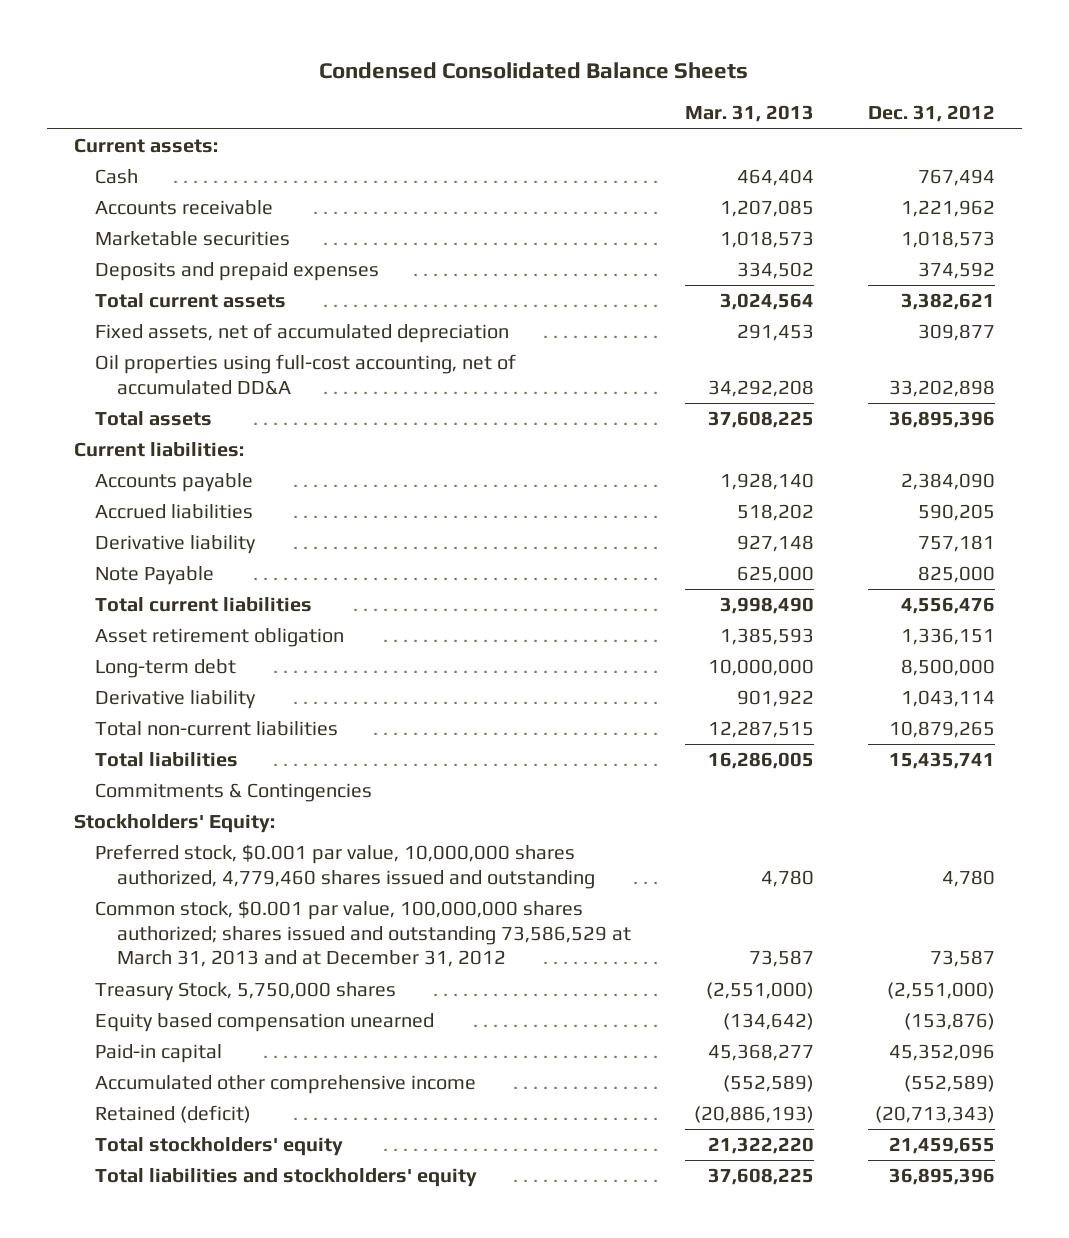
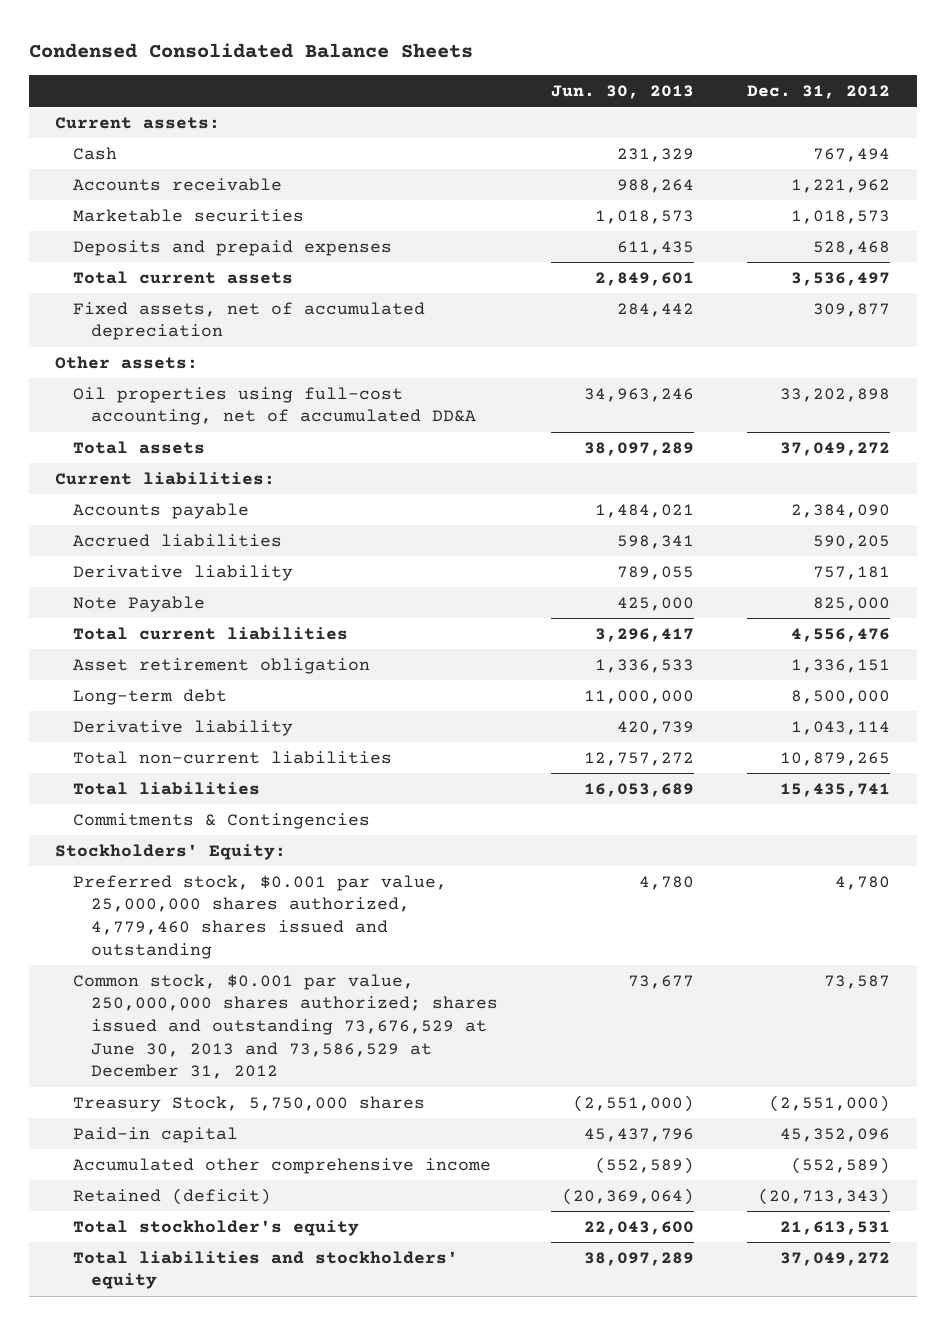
- | Mar. 31, 2013 | Dec. 31, 2012
+ | Jun. 30, 2013 | Dec. 31, 2012
- Deposits and prepaid expenses | 334,502 | 374,592
- Total current assets | 3,024,564 | 3,382,621
+ Deposits and prepaid expenses | 611,435 | 528,468
+ Total current assets | 2,849,601 | 3,536,497
+ Other assets:
- Total assets | 37,608,225 | 36,895,396
+ Total assets | 38,097,289 | 37,049,272
- Preferred stock, $0.001 par value, 10,000,000 shares authorized, 4,779,460 shares issued and outstanding | 4,780 | 4,780
- Common stock, $0.001 par value, 100,000,000 shares authorized; shares issued and outstanding 73,586,529 at March 31, 2013 and at December 31, 2012 | 73,587 | 73,587
+ Preferred stock, $0.001 par value, 25,000,000 shares authorized, 4,779,460 shares issued and outstanding | 4,780 | 4,780
+ Common stock, $0.001 par value, 250,000,000 shares authorized; shares issued and outstanding 73,676,529 at June 30, 2013 and 73,586,529 at December 31, 2012 | 73,677 | 73,587
- Equity based compensation unearned | (134,642) | (153,876)
- Total stockholders' equity | 21,322,220 | 21,459,655
- Total liabilities and stockholders' equity | 37,608,225 | 36,895,396
+ Total stockholder's equity | 22,043,600 | 21,613,531
+ Total liabilities and stockholders' equity | 38,097,289 | 37,049,272

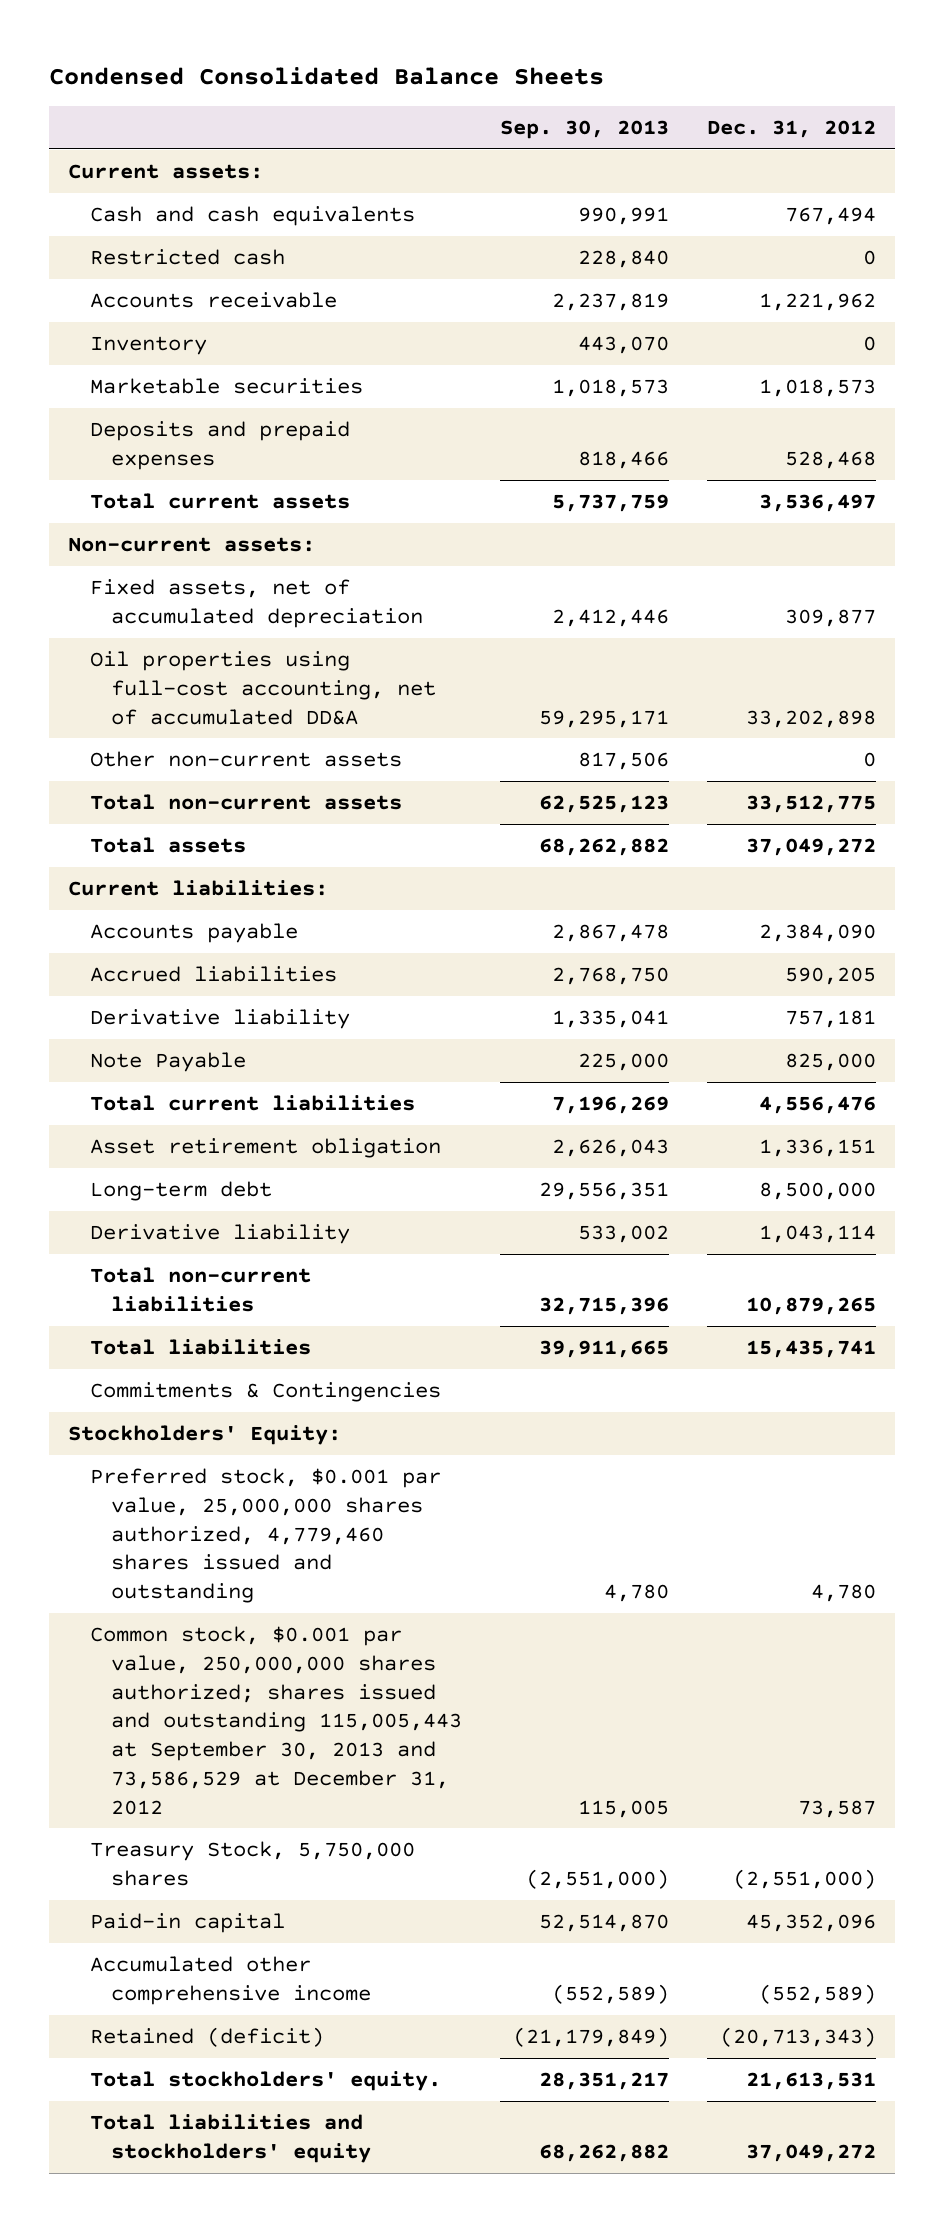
- | Jun. 30, 2013 | Dec. 31, 2012
+ | Sep. 30, 2013 | Dec. 31, 2012
- Cash | 231,329 | 767,494
+ Cash and cash equivalents | 990,991 | 767,494
+ Restricted cash | 228,840 | 0
+ Inventory | 443,070 | 0
+ Non-current assets:
- Other assets:
+ Other non-current assets | 817,506 | 0
+ Total non-current assets | 62,525,123 | 33,512,775
- Common stock, $0.001 par value, 250,000,000 shares authorized; shares issued and outstanding 73,676,529 at June 30, 2013 and 73,586,529 at December 31, 2012 | 73,677 | 73,587
+ Common stock, $0.001 par value, 250,000,000 shares authorized; shares issued and outstanding 115,005,443 at September 30, 2013 and 73,586,529 at December 31, 2012 | 115,005 | 73,587
- Total stockholder's equity | 22,043,600 | 21,613,531
+ Total stockholders' equity. | 28,351,217 | 21,613,531

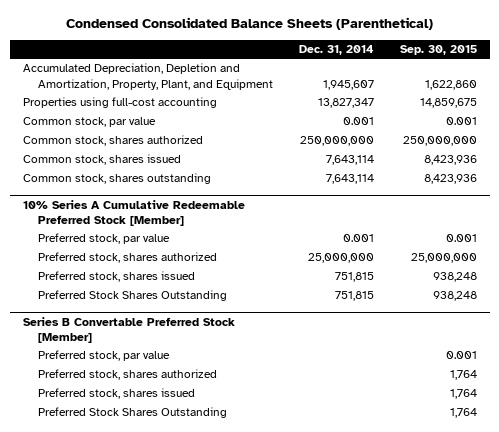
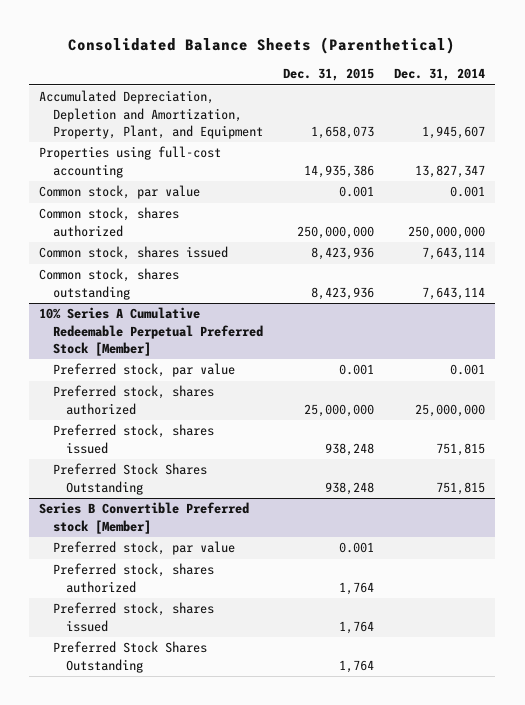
- Condensed Consolidated Balance Sheets (Parenthetical)
+ Consolidated Balance Sheets (Parenthetical)
- | Dec. 31, 2014 | Sep. 30, 2015
+ | Dec. 31, 2015 | Dec. 31, 2014
- 10% Series A Cumulative Redeemable Preferred Stock [Member]
+ 10% Series A Cumulative Redeemable Perpetual Preferred Stock [Member]
- Series B Convertable Preferred Stock [Member]
+ Series B Convertible Preferred stock [Member]

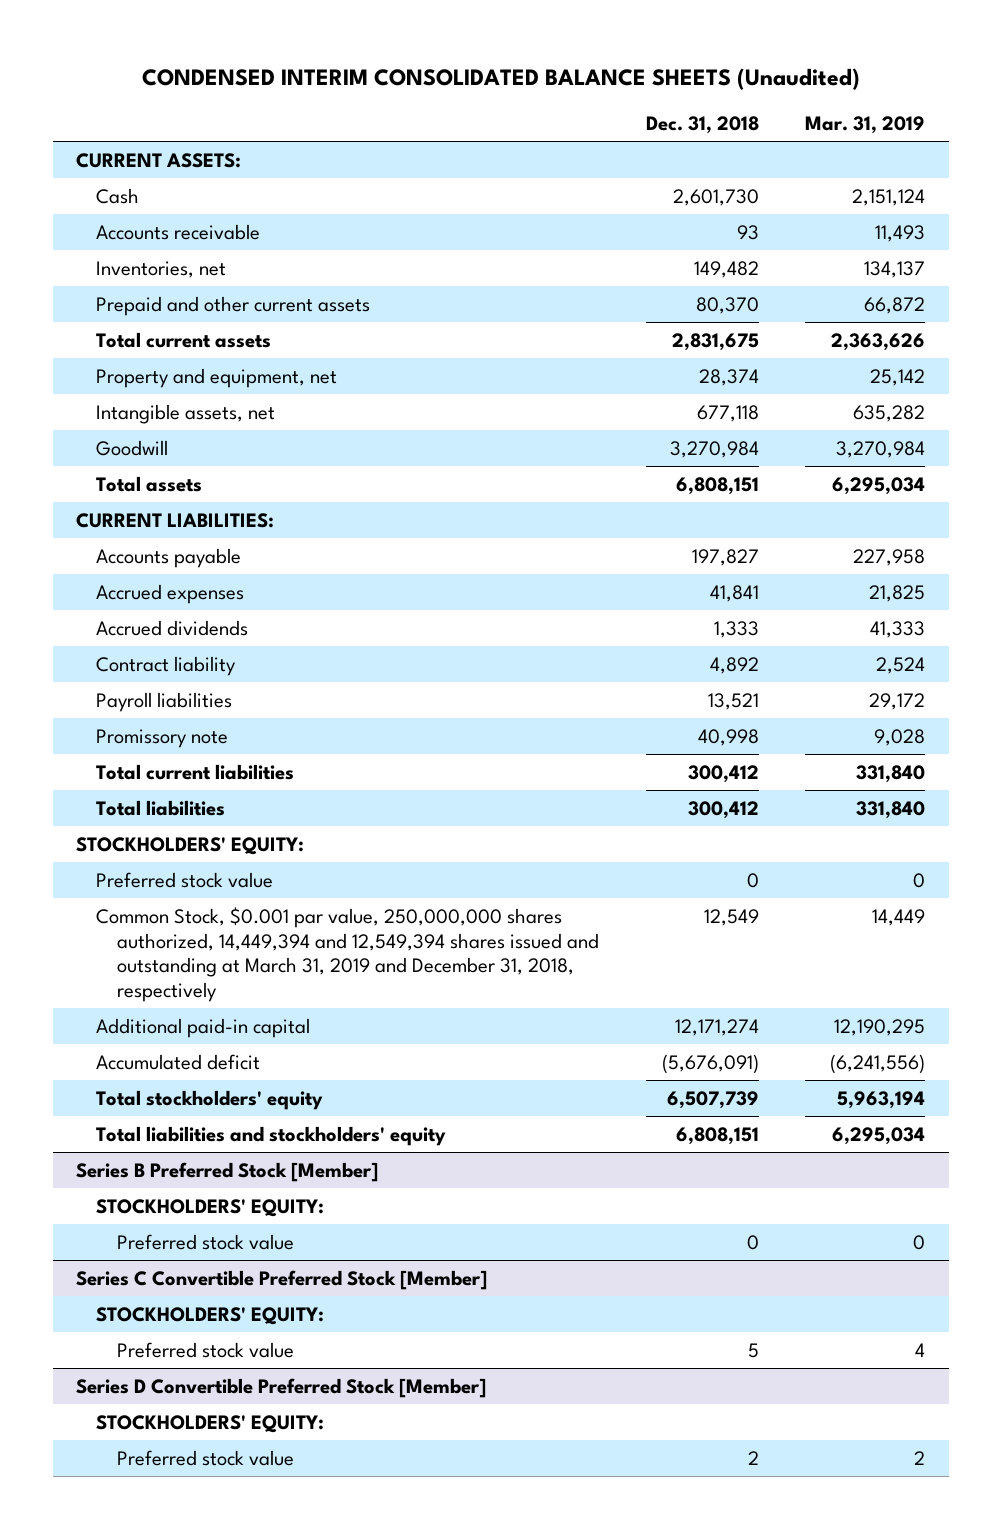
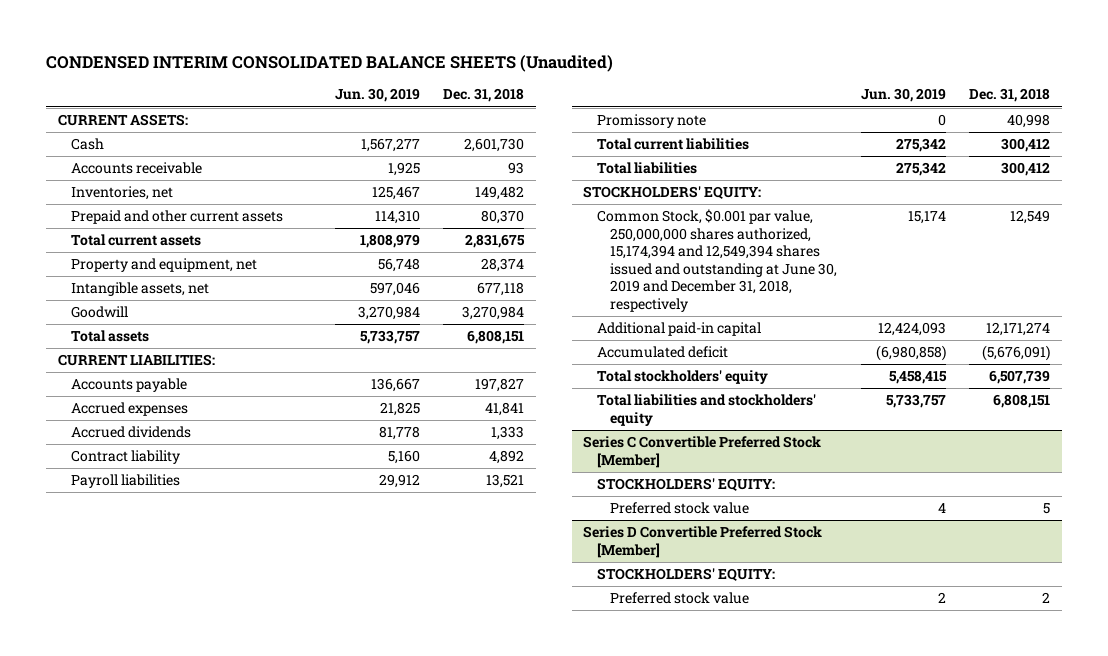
- | Dec. 31, 2018 | Mar. 31, 2019
+ | Jun. 30, 2019 | Dec. 31, 2018
- Preferred stock value | 0 | 0
- Common Stock, $0.001 par value, 250,000,000 shares authorized, 14,449,394 and 12,549,394 shares issued and outstanding at March 31, 2019 and December 31, 2018, respectively | 12,549 | 14,449
+ Common Stock, $0.001 par value, 250,000,000 shares authorized, 15,174,394 and 12,549,394 shares issued and outstanding at June 30, 2019 and December 31, 2018, respectively | 15,174 | 12,549
- Series B Preferred Stock [Member]
- STOCKHOLDERS' EQUITY:
- Preferred stock value | 0 | 0

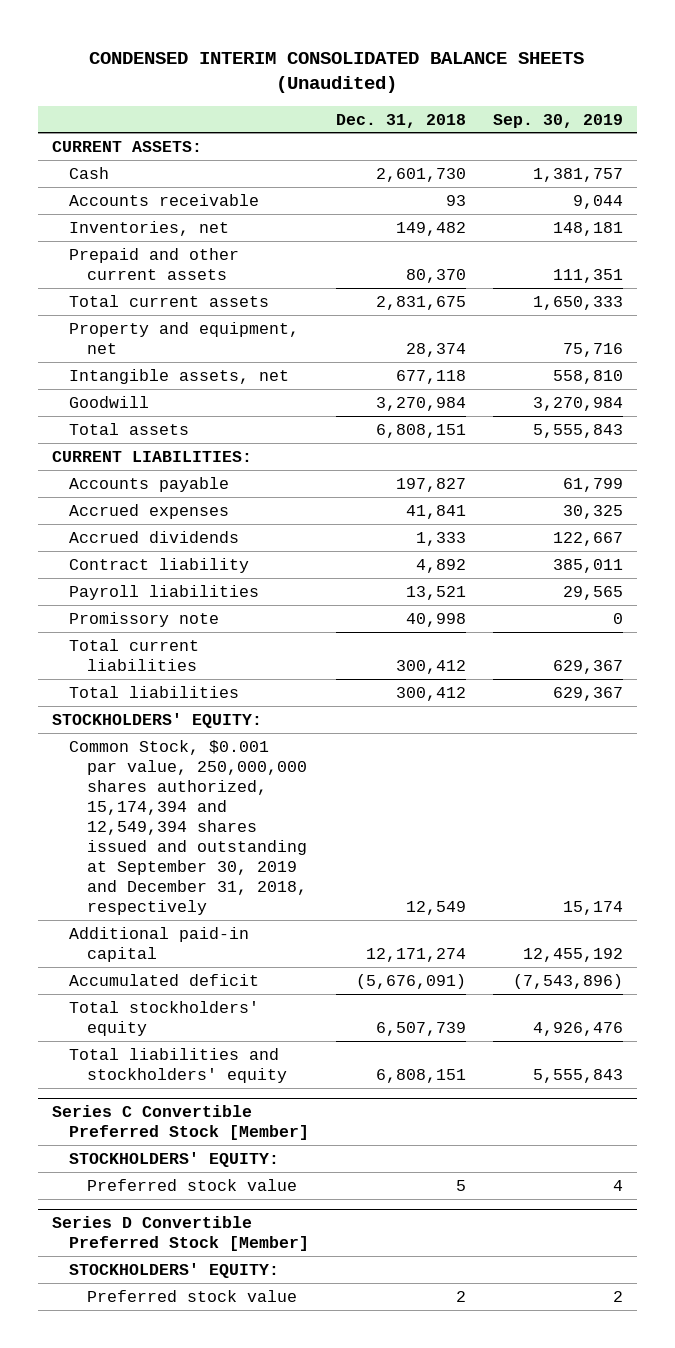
- | Jun. 30, 2019 | Dec. 31, 2018
+ | Dec. 31, 2018 | Sep. 30, 2019
- Common Stock, $0.001 par value, 250,000,000 shares authorized, 15,174,394 and 12,549,394 shares issued and outstanding at June 30, 2019 and December 31, 2018, respectively | 15,174 | 12,549
+ Common Stock, $0.001 par value, 250,000,000 shares authorized, 15,174,394 and 12,549,394 shares issued and outstanding at September 30, 2019 and December 31, 2018, respectively | 12,549 | 15,174

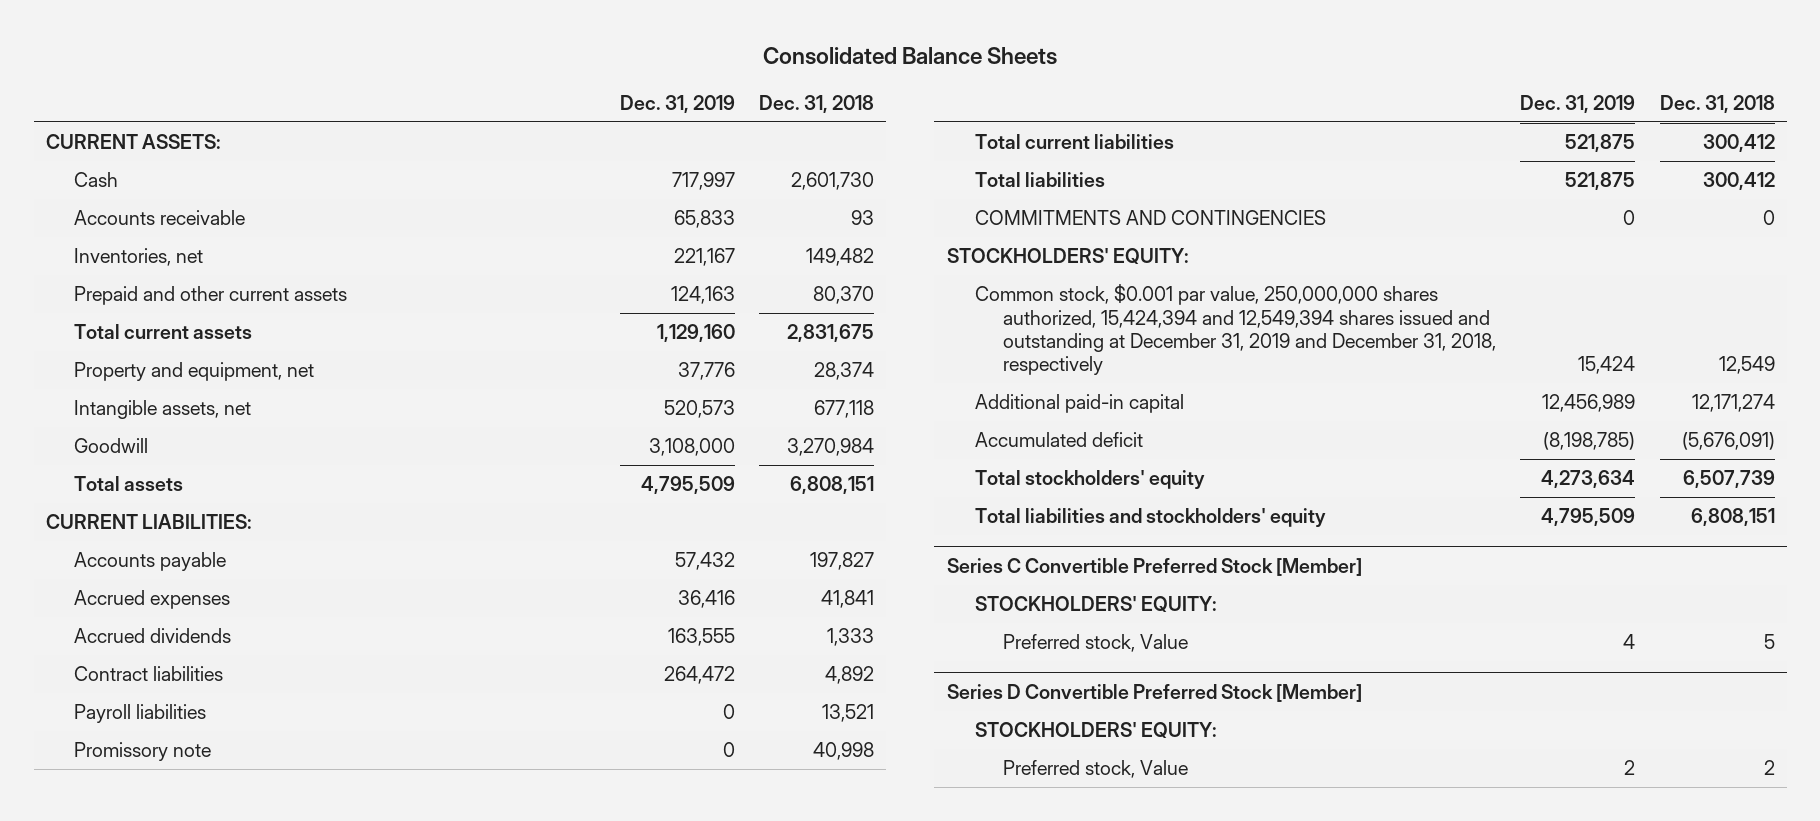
- CONDENSED INTERIM CONSOLIDATED BALANCE SHEETS (Unaudited)
+ Consolidated Balance Sheets
- | Dec. 31, 2018 | Sep. 30, 2019
+ | Dec. 31, 2019 | Dec. 31, 2018
- Contract liability | 4,892 | 385,011
+ Contract liabilities | 264,472 | 4,892
+ COMMITMENTS AND CONTINGENCIES | 0 | 0
- Common Stock, $0.001 par value, 250,000,000 shares authorized, 15,174,394 and 12,549,394 shares issued and outstanding at September 30, 2019 and December 31, 2018, respectively | 12,549 | 15,174
+ Common stock, $0.001 par value, 250,000,000 shares authorized, 15,424,394 and 12,549,394 shares issued and outstanding at December 31, 2019 and December 31, 2018, respectively | 15,424 | 12,549
@ Series C Convertible Preferred Stock [Member]
- Preferred stock value | 5 | 4
+ Preferred stock, Value | 4 | 5
@ Series D Convertible Preferred Stock [Member]
- Preferred stock value | 2 | 2
+ Preferred stock, Value | 2 | 2

